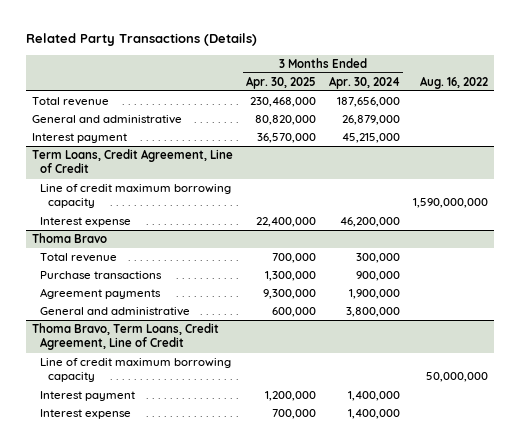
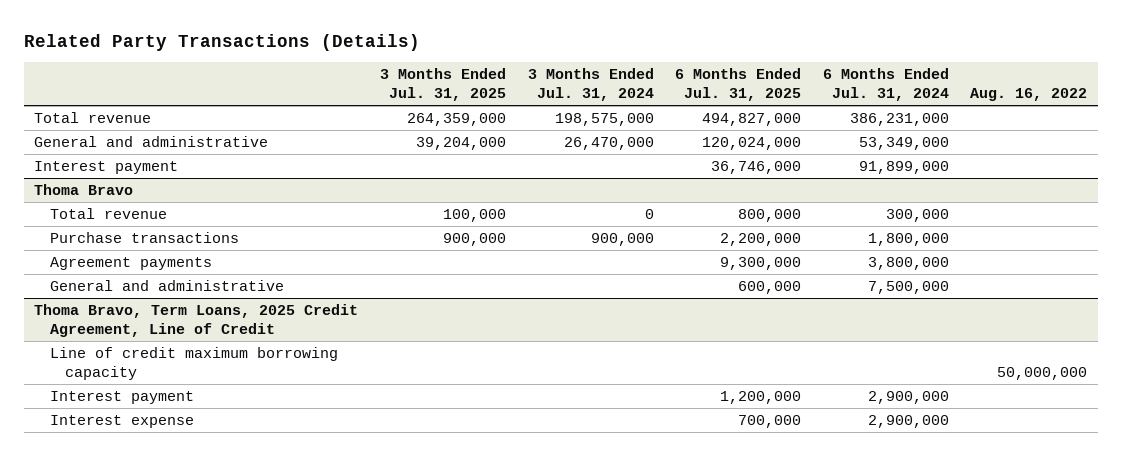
- | 3 Months Ended Apr. 30, 2025 | 3 Months Ended Apr. 30, 2024 | Aug. 16, 2022
+ | 3 Months Ended Jul. 31, 2025 | 3 Months Ended Jul. 31, 2024 | 6 Months Ended Jul. 31, 2025 | 6 Months Ended Jul. 31, 2024 | Aug. 16, 2022
- Term Loans, Credit Agreement, Line of Credit
- Line of credit maximum borrowing capacity | | | 1,590,000,000
- Interest expense | 22,400,000 | 46,200,000 |
- Thoma Bravo, Term Loans, Credit Agreement, Line of Credit
+ Thoma Bravo, Term Loans, 2025 Credit Agreement, Line of Credit

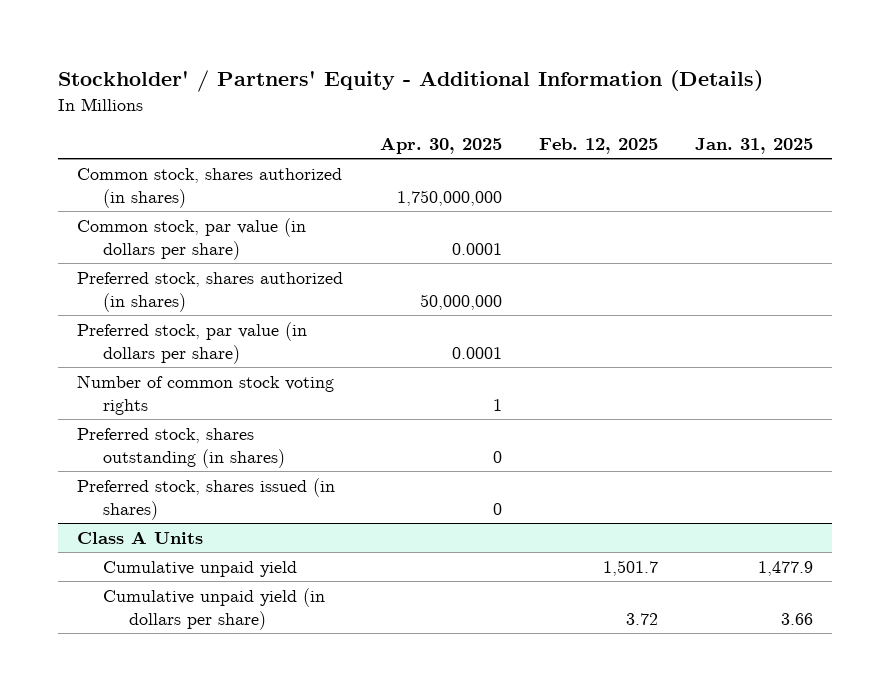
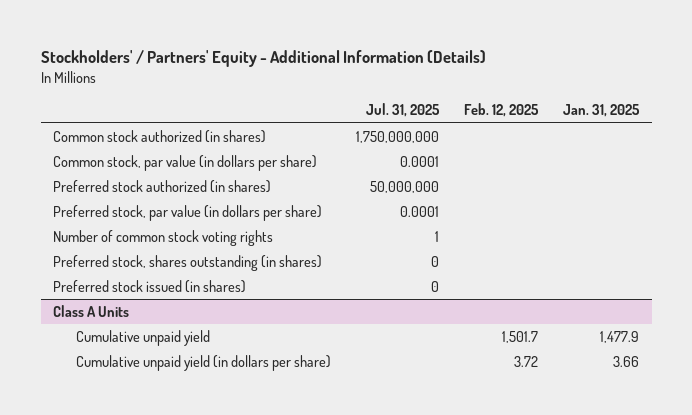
- Stockholder' / Partners' Equity - Additional Information (Details)
+ Stockholders' / Partners' Equity - Additional Information (Details)
- | Apr. 30, 2025 | Feb. 12, 2025 | Jan. 31, 2025
+ | Jul. 31, 2025 | Feb. 12, 2025 | Jan. 31, 2025
- Common stock, shares authorized (in shares) | 1,750,000,000 | |
+ Common stock authorized (in shares) | 1,750,000,000 | |
- Preferred stock, shares authorized (in shares) | 50,000,000 | |
+ Preferred stock authorized (in shares) | 50,000,000 | |
- Preferred stock, shares issued (in shares) | 0 | |
+ Preferred stock issued (in shares) | 0 | |

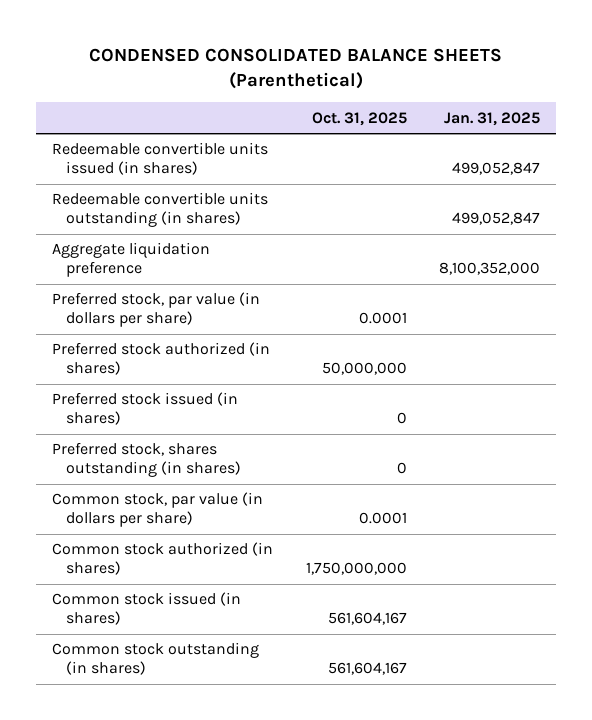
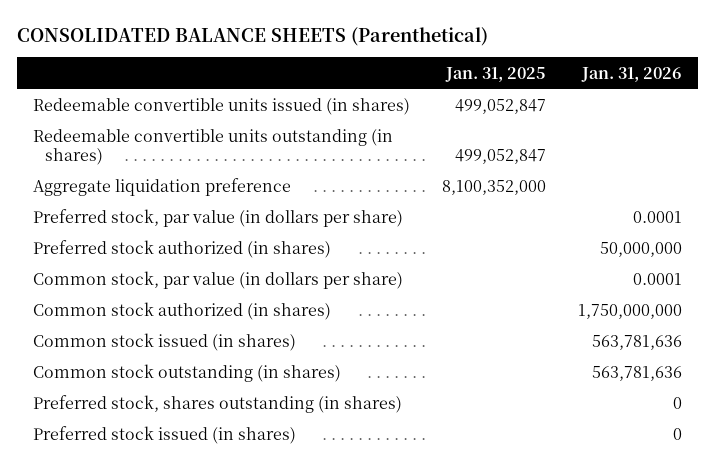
- CONDENSED CONSOLIDATED BALANCE SHEETS (Parenthetical)
+ CONSOLIDATED BALANCE SHEETS (Parenthetical)
- | Oct. 31, 2025 | Jan. 31, 2025
+ | Jan. 31, 2025 | Jan. 31, 2026
moved down: Preferred stock, shares outstanding (in shares) | | 0
moved down: Preferred stock issued (in shares) | | 0

